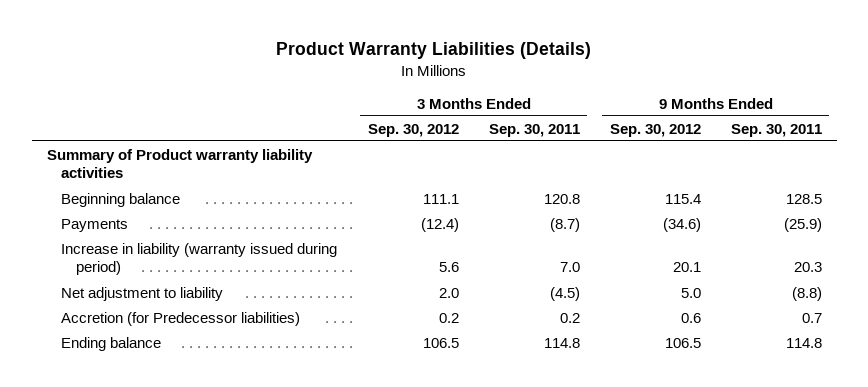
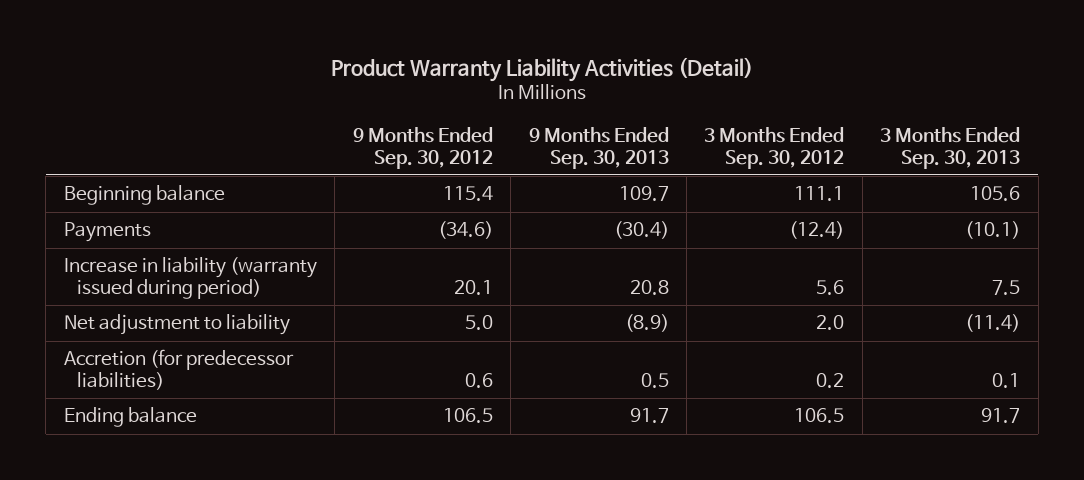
- Product Warranty Liabilities (Details)
+ Product Warranty Liability Activities (Detail)
- | 3 Months Ended Sep. 30, 2012 | 3 Months Ended Sep. 30, 2011 | 9 Months Ended Sep. 30, 2012 | 9 Months Ended Sep. 30, 2011
+ | 9 Months Ended Sep. 30, 2012 | 9 Months Ended Sep. 30, 2013 | 3 Months Ended Sep. 30, 2012 | 3 Months Ended Sep. 30, 2013
- Summary of Product warranty liability activities
- Accretion (for Predecessor liabilities) | 0.2 | 0.2 | 0.6 | 0.7
+ Accretion (for predecessor liabilities) | 0.6 | 0.5 | 0.2 | 0.1

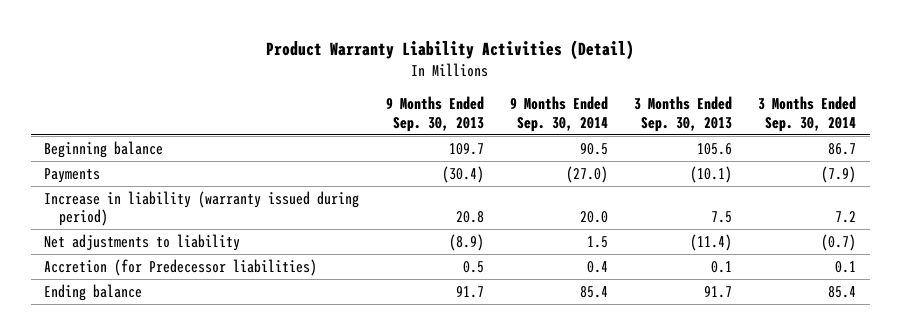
- | 9 Months Ended Sep. 30, 2012 | 9 Months Ended Sep. 30, 2013 | 3 Months Ended Sep. 30, 2012 | 3 Months Ended Sep. 30, 2013
+ | 9 Months Ended Sep. 30, 2013 | 9 Months Ended Sep. 30, 2014 | 3 Months Ended Sep. 30, 2013 | 3 Months Ended Sep. 30, 2014
- Net adjustment to liability | 5.0 | (8.9) | 2.0 | (11.4)
- Accretion (for predecessor liabilities) | 0.6 | 0.5 | 0.2 | 0.1
+ Net adjustments to liability | (8.9) | 1.5 | (11.4) | (0.7)
+ Accretion (for Predecessor liabilities) | 0.5 | 0.4 | 0.1 | 0.1

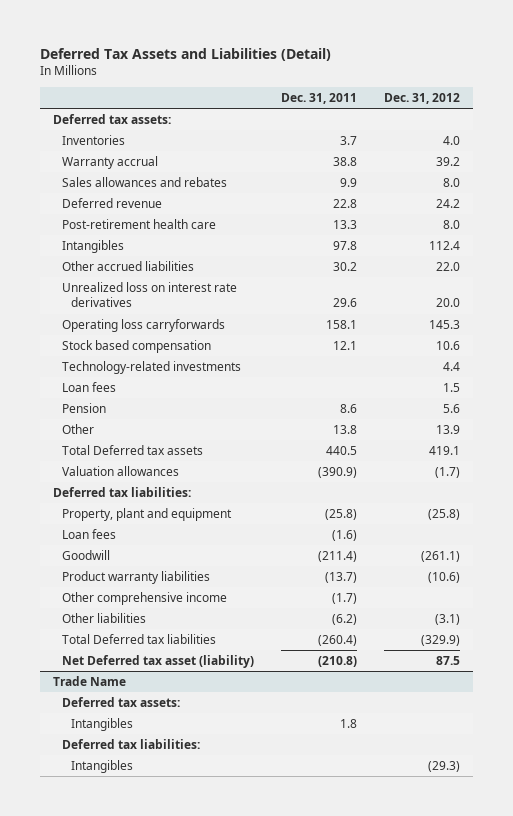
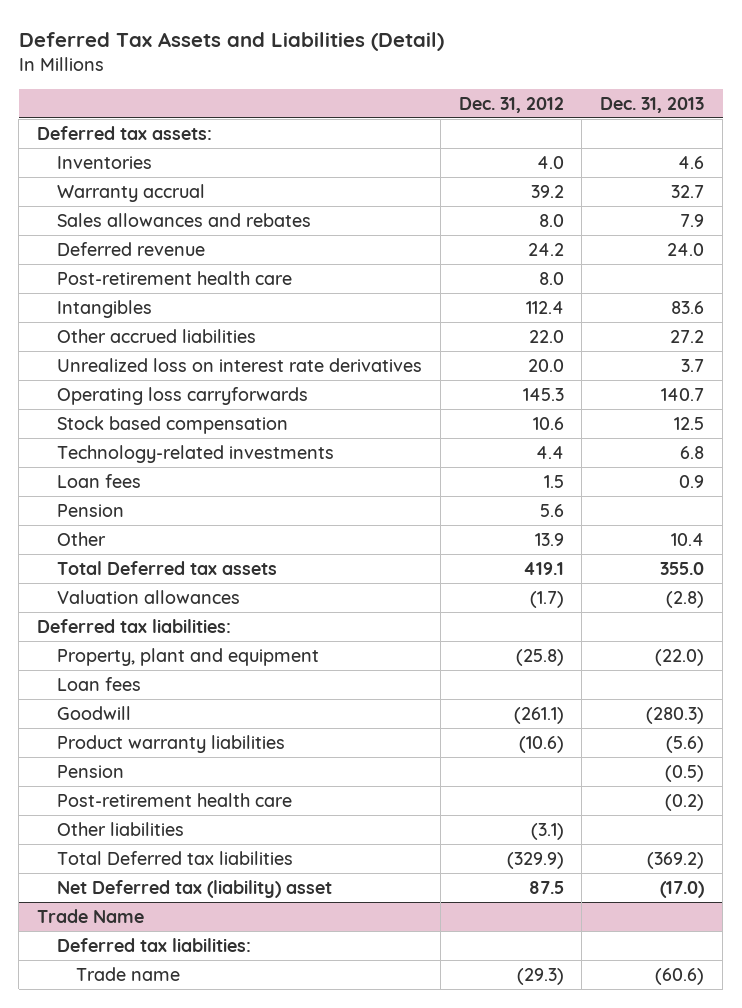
- | Dec. 31, 2011 | Dec. 31, 2012
+ | Dec. 31, 2012 | Dec. 31, 2013
- Other comprehensive income | (1.7) |
+ Pension | | (0.5)
+ Post-retirement health care | | (0.2)
- Net Deferred tax asset (liability) | (210.8) | 87.5
+ Net Deferred tax (liability) asset | 87.5 | (17.0)
@ Trade Name
- Deferred tax assets:
- Intangibles | 1.8 |
- Intangibles | | (29.3)
+ Trade name | (29.3) | (60.6)

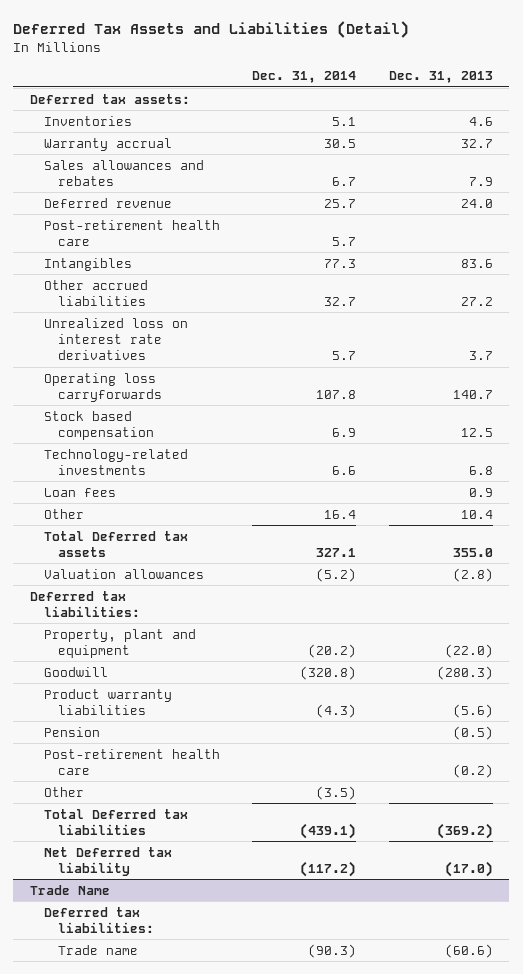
- | Dec. 31, 2012 | Dec. 31, 2013
+ | Dec. 31, 2014 | Dec. 31, 2013
- Pension | 5.6 |
- Loan fees
- Other liabilities | (3.1) |
+ Other | (3.5) |
- Net Deferred tax (liability) asset | 87.5 | (17.0)
+ Net Deferred tax liability | (117.2) | (17.0)

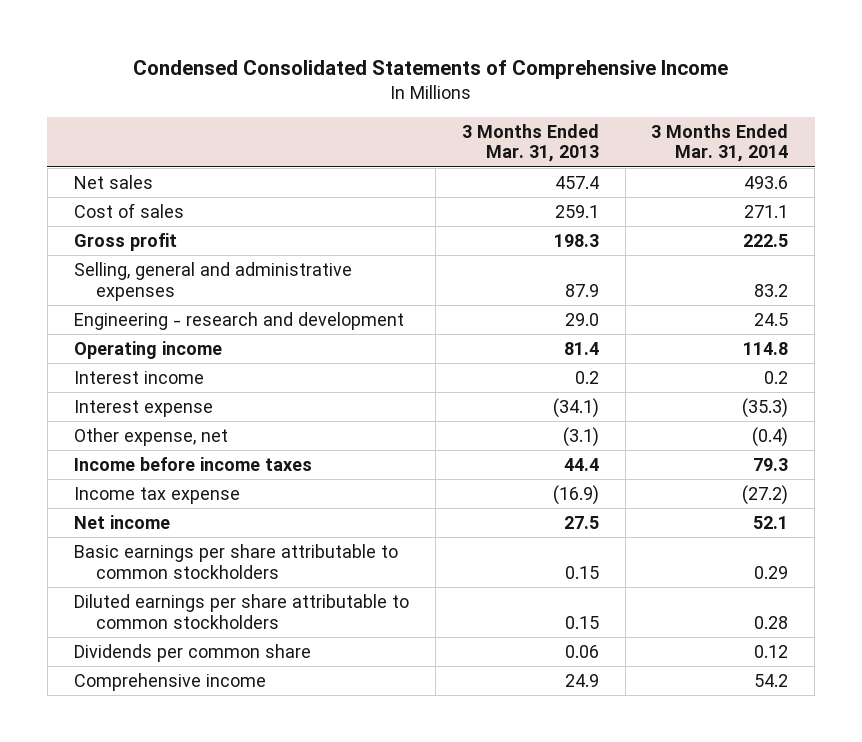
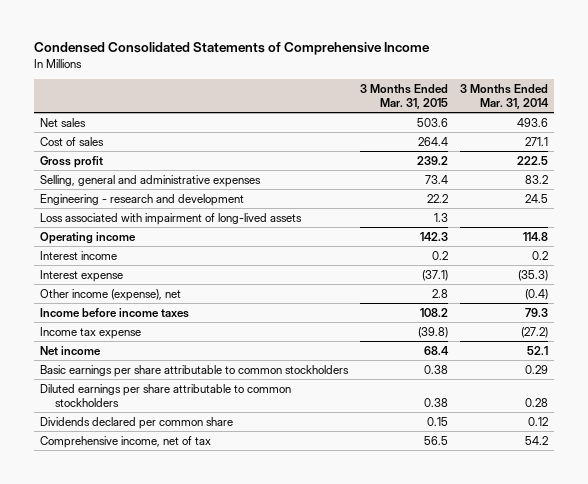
- | 3 Months Ended Mar. 31, 2013 | 3 Months Ended Mar. 31, 2014
+ | 3 Months Ended Mar. 31, 2015 | 3 Months Ended Mar. 31, 2014
+ Loss associated with impairment of long-lived assets | 1.3 |
- Other expense, net | (3.1) | (0.4)
+ Other income (expense), net | 2.8 | (0.4)
- Dividends per common share | 0.06 | 0.12
- Comprehensive income | 24.9 | 54.2
+ Dividends declared per common share | 0.15 | 0.12
+ Comprehensive income, net of tax | 56.5 | 54.2

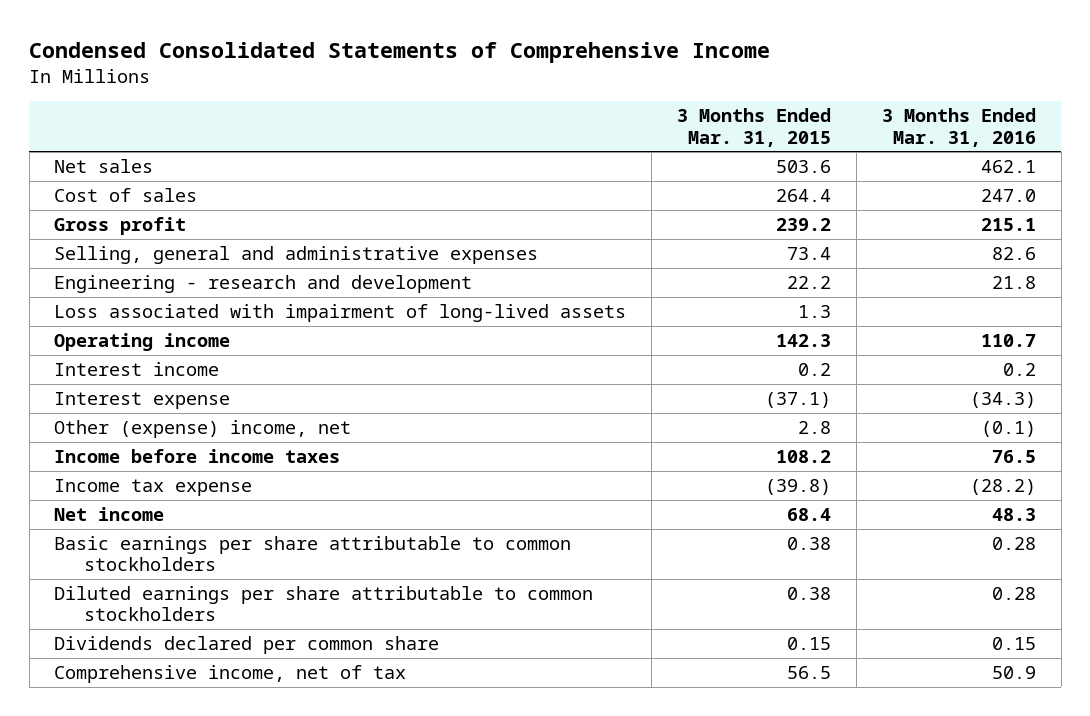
- | 3 Months Ended Mar. 31, 2015 | 3 Months Ended Mar. 31, 2014
+ | 3 Months Ended Mar. 31, 2015 | 3 Months Ended Mar. 31, 2016
- Other income (expense), net | 2.8 | (0.4)
+ Other (expense) income, net | 2.8 | (0.1)

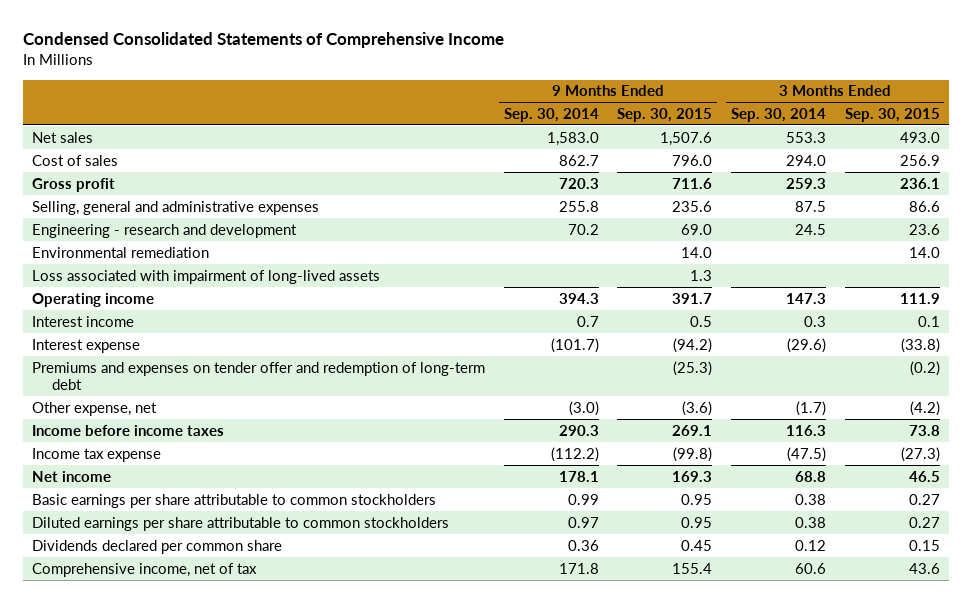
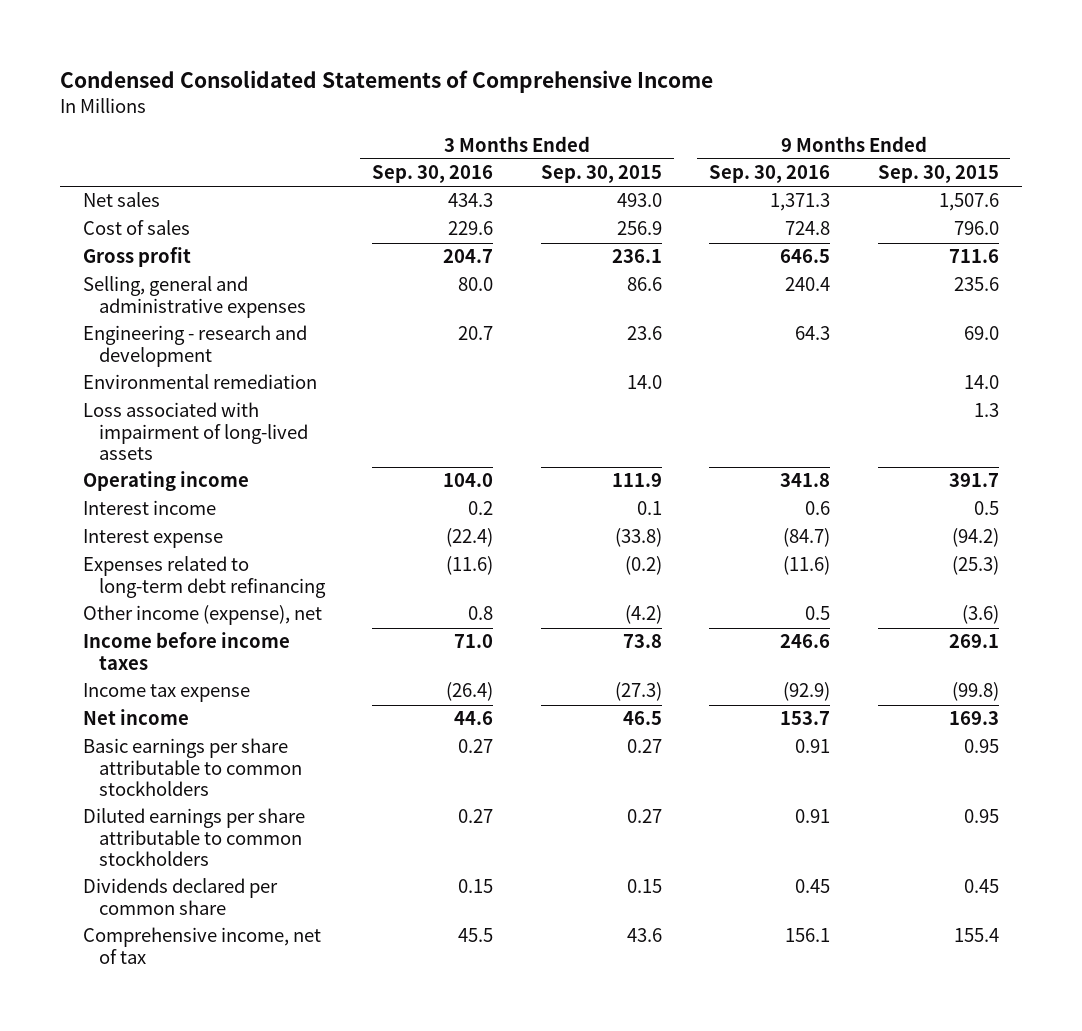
- | 9 Months Ended Sep. 30, 2014 | 9 Months Ended Sep. 30, 2015 | 3 Months Ended Sep. 30, 2014 | 3 Months Ended Sep. 30, 2015
+ | 3 Months Ended Sep. 30, 2016 | 3 Months Ended Sep. 30, 2015 | 9 Months Ended Sep. 30, 2016 | 9 Months Ended Sep. 30, 2015
- Premiums and expenses on tender offer and redemption of long-term debt | | (25.3) | | (0.2)
- Other expense, net | (3.0) | (3.6) | (1.7) | (4.2)
+ Expenses related to long-term debt refinancing | (11.6) | (0.2) | (11.6) | (25.3)
+ Other income (expense), net | 0.8 | (4.2) | 0.5 | (3.6)

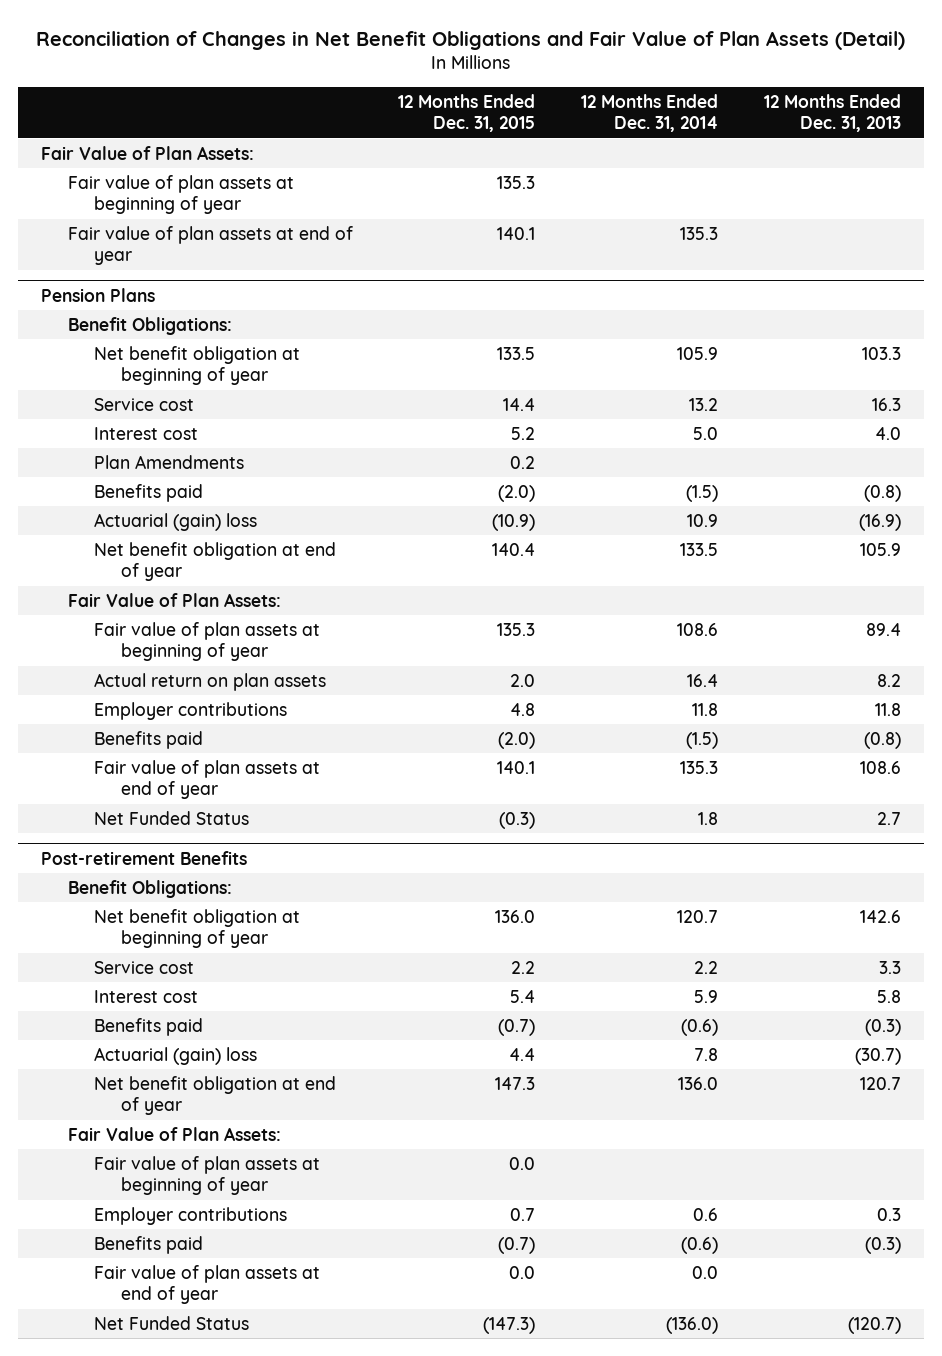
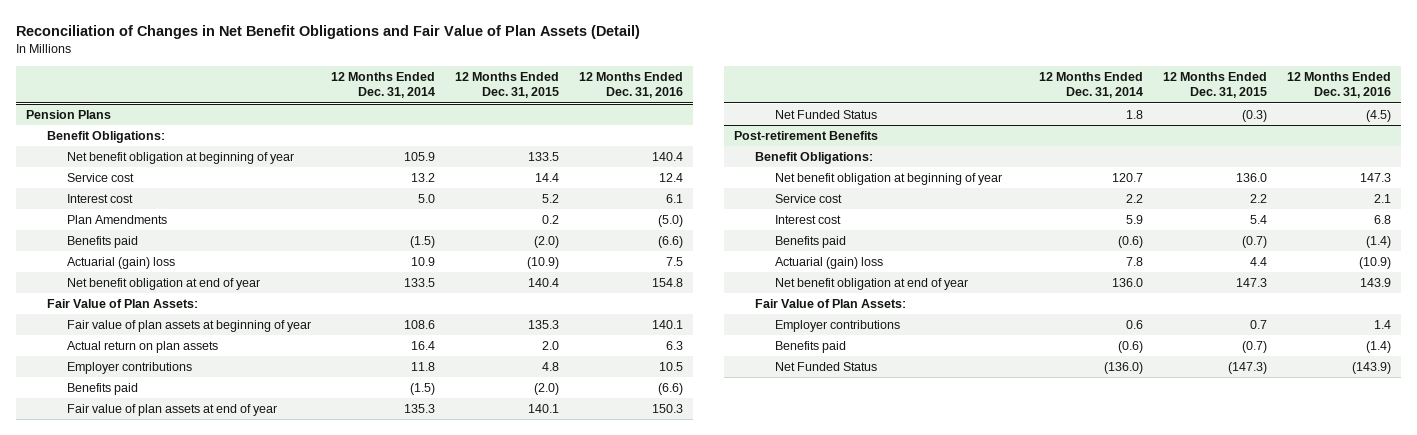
- | 12 Months Ended Dec. 31, 2015 | 12 Months Ended Dec. 31, 2014 | 12 Months Ended Dec. 31, 2013
+ | 12 Months Ended Dec. 31, 2014 | 12 Months Ended Dec. 31, 2015 | 12 Months Ended Dec. 31, 2016
- Fair Value of Plan Assets:
- Fair value of plan assets at beginning of year | 135.3 | |
- Fair value of plan assets at end of year | 140.1 | 135.3 |
@ Post-retirement Benefits
- Fair value of plan assets at beginning of year | 0.0 | |
- Fair value of plan assets at end of year | 0.0 | 0.0 |

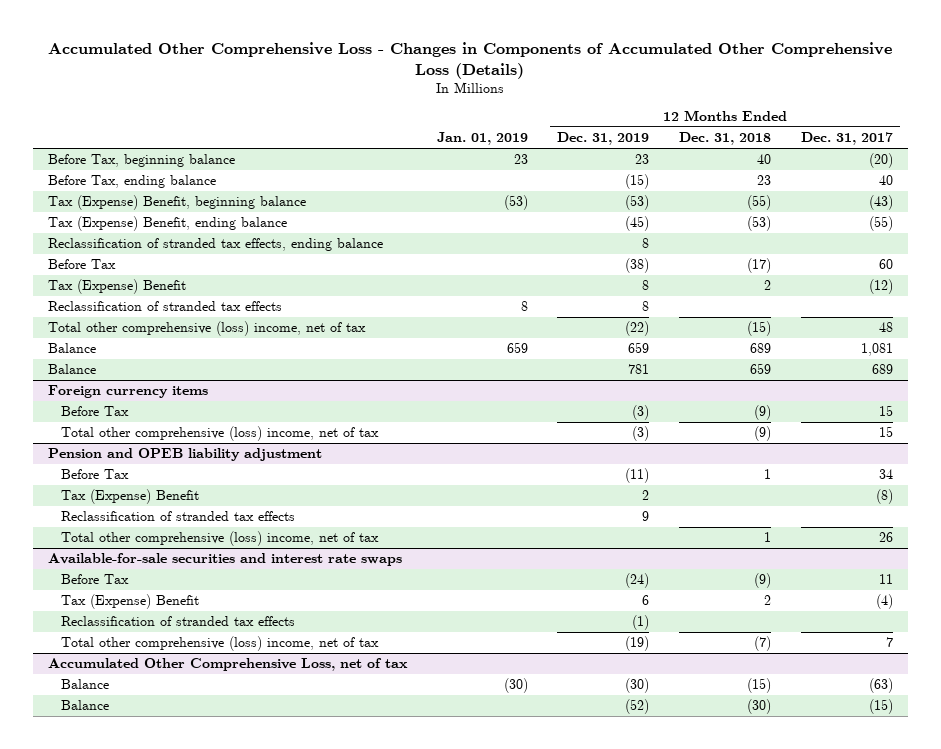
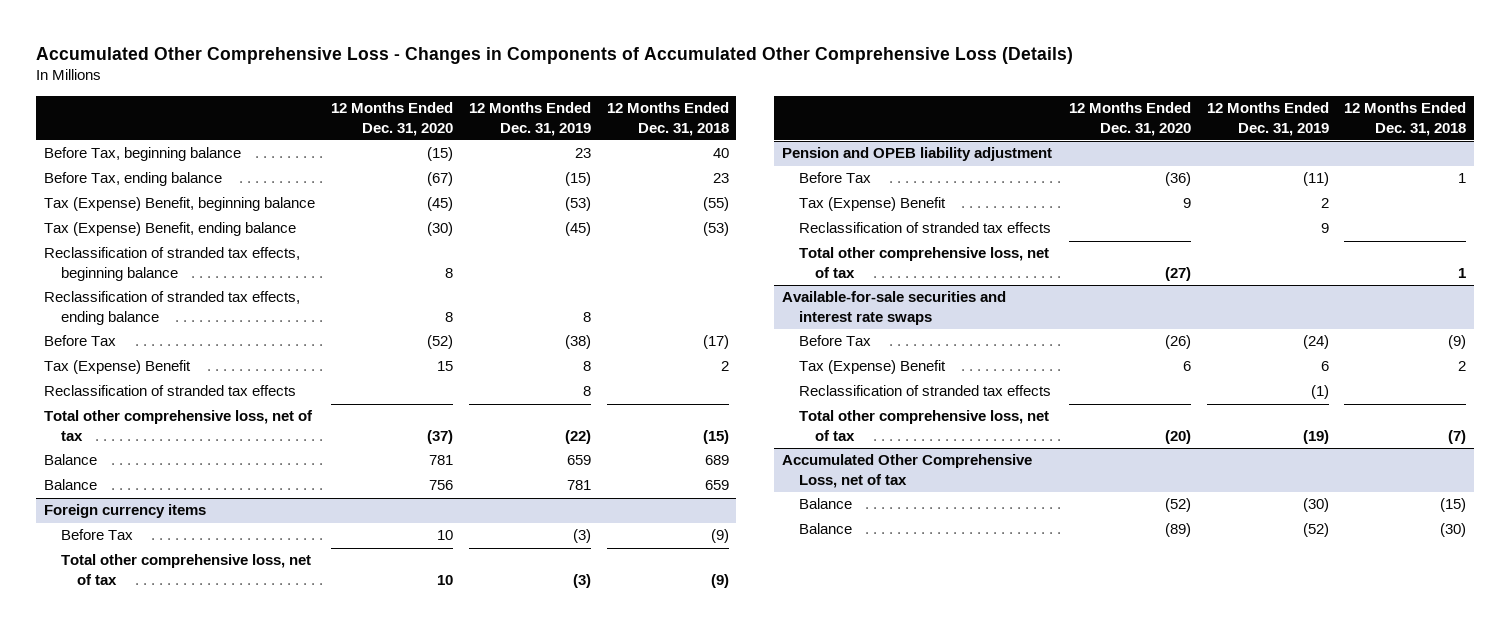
- | Jan. 01, 2019 | 12 Months Ended Dec. 31, 2019 | 12 Months Ended Dec. 31, 2018 | 12 Months Ended Dec. 31, 2017
+ | 12 Months Ended Dec. 31, 2020 | 12 Months Ended Dec. 31, 2019 | 12 Months Ended Dec. 31, 2018
+ Reclassification of stranded tax effects, beginning balance | 8 | |
- Total other comprehensive (loss) income, net of tax | | (22) | (15) | 48
+ Total other comprehensive loss, net of tax | (37) | (22) | (15)
@ Foreign currency items
- Total other comprehensive (loss) income, net of tax | | (3) | (9) | 15
+ Total other comprehensive loss, net of tax | 10 | (3) | (9)
@ Pension and OPEB liability adjustment
- Total other comprehensive (loss) income, net of tax | | | 1 | 26
+ Total other comprehensive loss, net of tax | (27) | | 1
@ Available-for-sale securities and interest rate swaps
- Total other comprehensive (loss) income, net of tax | | (19) | (7) | 7
+ Total other comprehensive loss, net of tax | (20) | (19) | (7)

